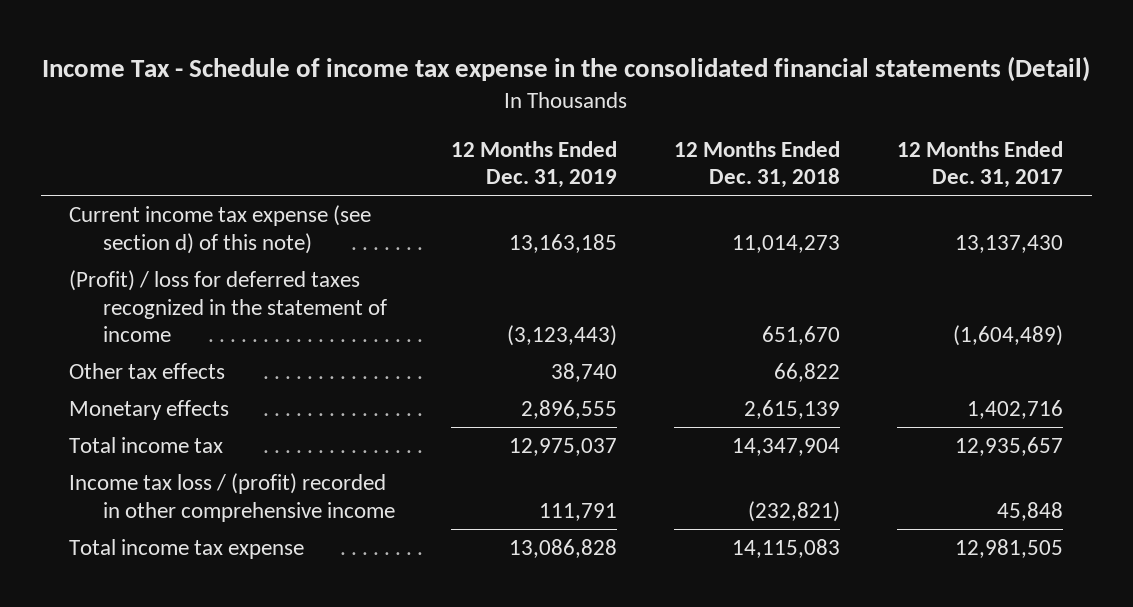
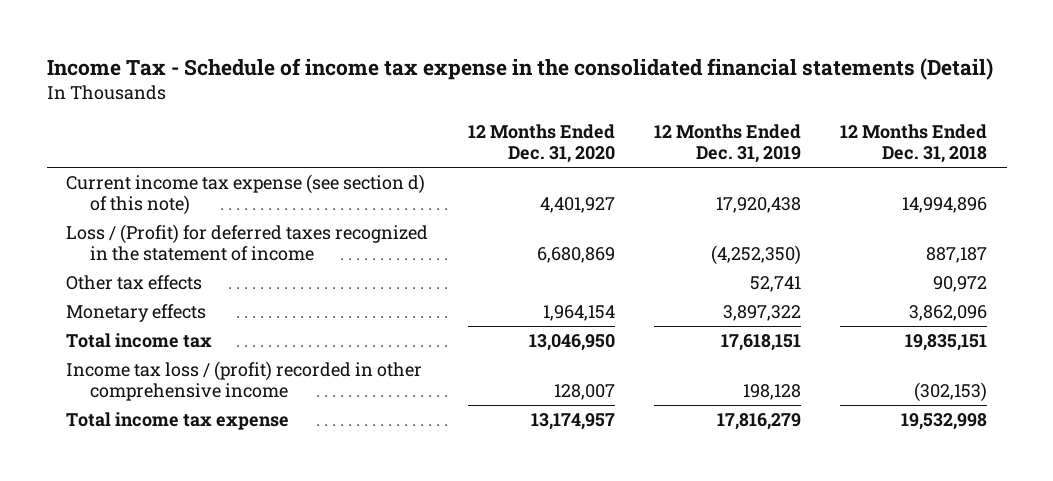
- | 12 Months Ended Dec. 31, 2019 | 12 Months Ended Dec. 31, 2018 | 12 Months Ended Dec. 31, 2017
+ | 12 Months Ended Dec. 31, 2020 | 12 Months Ended Dec. 31, 2019 | 12 Months Ended Dec. 31, 2018
- Current income tax expense (see section d) of this note) | 13,163,185 | 11,014,273 | 13,137,430
- (Profit) / loss for deferred taxes recognized in the statement of income | (3,123,443) | 651,670 | (1,604,489)
- Other tax effects | 38,740 | 66,822 |
- Monetary effects | 2,896,555 | 2,615,139 | 1,402,716
- Total income tax | 12,975,037 | 14,347,904 | 12,935,657
- Income tax loss / (profit) recorded in other comprehensive income | 111,791 | (232,821) | 45,848
- Total income tax expense | 13,086,828 | 14,115,083 | 12,981,505
+ Current income tax expense (see section d) of this note) | 4,401,927 | 17,920,438 | 14,994,896
+ Loss / (Profit) for deferred taxes recognized in the statement of income | 6,680,869 | (4,252,350) | 887,187
+ Other tax effects | | 52,741 | 90,972
+ Monetary effects | 1,964,154 | 3,897,322 | 3,862,096
+ Total income tax | 13,046,950 | 17,618,151 | 19,835,151
+ Income tax loss / (profit) recorded in other comprehensive income | 128,007 | 198,128 | (302,153)
+ Total income tax expense | 13,174,957 | 17,816,279 | 19,532,998

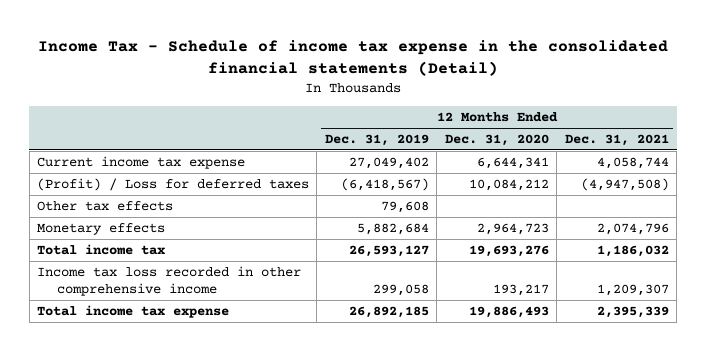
- | 12 Months Ended Dec. 31, 2020 | 12 Months Ended Dec. 31, 2019 | 12 Months Ended Dec. 31, 2018
+ | 12 Months Ended Dec. 31, 2019 | 12 Months Ended Dec. 31, 2020 | 12 Months Ended Dec. 31, 2021
- Current income tax expense (see section d) of this note) | 4,401,927 | 17,920,438 | 14,994,896
- Loss / (Profit) for deferred taxes recognized in the statement of income | 6,680,869 | (4,252,350) | 887,187
- Other tax effects | | 52,741 | 90,972
- Monetary effects | 1,964,154 | 3,897,322 | 3,862,096
- Total income tax | 13,046,950 | 17,618,151 | 19,835,151
- Income tax loss / (profit) recorded in other comprehensive income | 128,007 | 198,128 | (302,153)
- Total income tax expense | 13,174,957 | 17,816,279 | 19,532,998
+ Current income tax expense | 27,049,402 | 6,644,341 | 4,058,744
+ (Profit) / Loss for deferred taxes | (6,418,567) | 10,084,212 | (4,947,508)
+ Other tax effects | 79,608 | |
+ Monetary effects | 5,882,684 | 2,964,723 | 2,074,796
+ Total income tax | 26,593,127 | 19,693,276 | 1,186,032
+ Income tax loss recorded in other comprehensive income | 299,058 | 193,217 | 1,209,307
+ Total income tax expense | 26,892,185 | 19,886,493 | 2,395,339

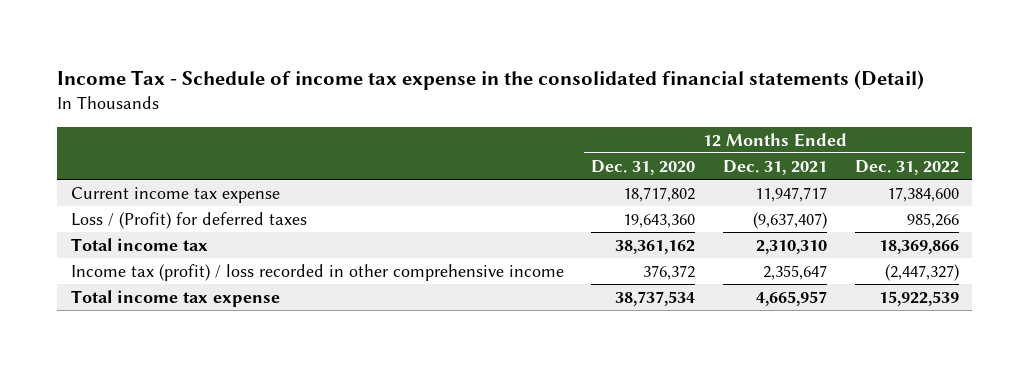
- | 12 Months Ended Dec. 31, 2019 | 12 Months Ended Dec. 31, 2020 | 12 Months Ended Dec. 31, 2021
+ | 12 Months Ended Dec. 31, 2020 | 12 Months Ended Dec. 31, 2021 | 12 Months Ended Dec. 31, 2022
- Current income tax expense | 27,049,402 | 6,644,341 | 4,058,744
- (Profit) / Loss for deferred taxes | (6,418,567) | 10,084,212 | (4,947,508)
- Other tax effects | 79,608 | |
- Monetary effects | 5,882,684 | 2,964,723 | 2,074,796
- Total income tax | 26,593,127 | 19,693,276 | 1,186,032
- Income tax loss recorded in other comprehensive income | 299,058 | 193,217 | 1,209,307
- Total income tax expense | 26,892,185 | 19,886,493 | 2,395,339
+ Current income tax expense | 18,717,802 | 11,947,717 | 17,384,600
+ Loss / (Profit) for deferred taxes | 19,643,360 | (9,637,407) | 985,266
+ Total income tax | 38,361,162 | 2,310,310 | 18,369,866
+ Income tax (profit) / loss recorded in other comprehensive income | 376,372 | 2,355,647 | (2,447,327)
+ Total income tax expense | 38,737,534 | 4,665,957 | 15,922,539

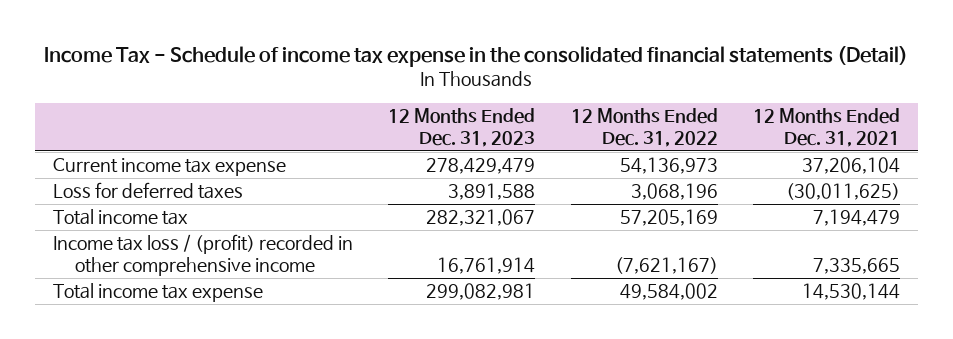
- | 12 Months Ended Dec. 31, 2020 | 12 Months Ended Dec. 31, 2021 | 12 Months Ended Dec. 31, 2022
+ | 12 Months Ended Dec. 31, 2023 | 12 Months Ended Dec. 31, 2022 | 12 Months Ended Dec. 31, 2021
- Current income tax expense | 18,717,802 | 11,947,717 | 17,384,600
- Loss / (Profit) for deferred taxes | 19,643,360 | (9,637,407) | 985,266
- Total income tax | 38,361,162 | 2,310,310 | 18,369,866
- Income tax (profit) / loss recorded in other comprehensive income | 376,372 | 2,355,647 | (2,447,327)
- Total income tax expense | 38,737,534 | 4,665,957 | 15,922,539
+ Current income tax expense | 278,429,479 | 54,136,973 | 37,206,104
+ Loss for deferred taxes | 3,891,588 | 3,068,196 | (30,011,625)
+ Total income tax | 282,321,067 | 57,205,169 | 7,194,479
+ Income tax loss / (profit) recorded in other comprehensive income | 16,761,914 | (7,621,167) | 7,335,665
+ Total income tax expense | 299,082,981 | 49,584,002 | 14,530,144

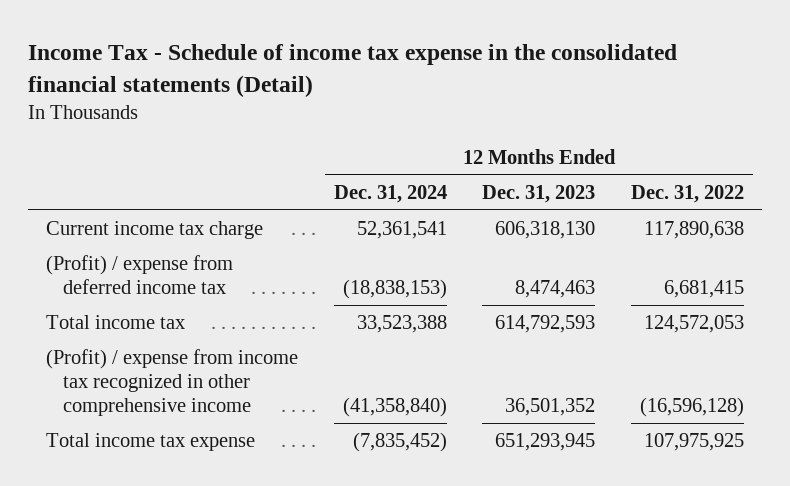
- | 12 Months Ended Dec. 31, 2023 | 12 Months Ended Dec. 31, 2022 | 12 Months Ended Dec. 31, 2021
+ | 12 Months Ended Dec. 31, 2024 | 12 Months Ended Dec. 31, 2023 | 12 Months Ended Dec. 31, 2022
- Current income tax expense | 278,429,479 | 54,136,973 | 37,206,104
- Loss for deferred taxes | 3,891,588 | 3,068,196 | (30,011,625)
- Total income tax | 282,321,067 | 57,205,169 | 7,194,479
- Income tax loss / (profit) recorded in other comprehensive income | 16,761,914 | (7,621,167) | 7,335,665
- Total income tax expense | 299,082,981 | 49,584,002 | 14,530,144
+ Current income tax charge | 52,361,541 | 606,318,130 | 117,890,638
+ (Profit) / expense from deferred income tax | (18,838,153) | 8,474,463 | 6,681,415
+ Total income tax | 33,523,388 | 614,792,593 | 124,572,053
+ (Profit) / expense from income tax recognized in other comprehensive income | (41,358,840) | 36,501,352 | (16,596,128)
+ Total income tax expense | (7,835,452) | 651,293,945 | 107,975,925

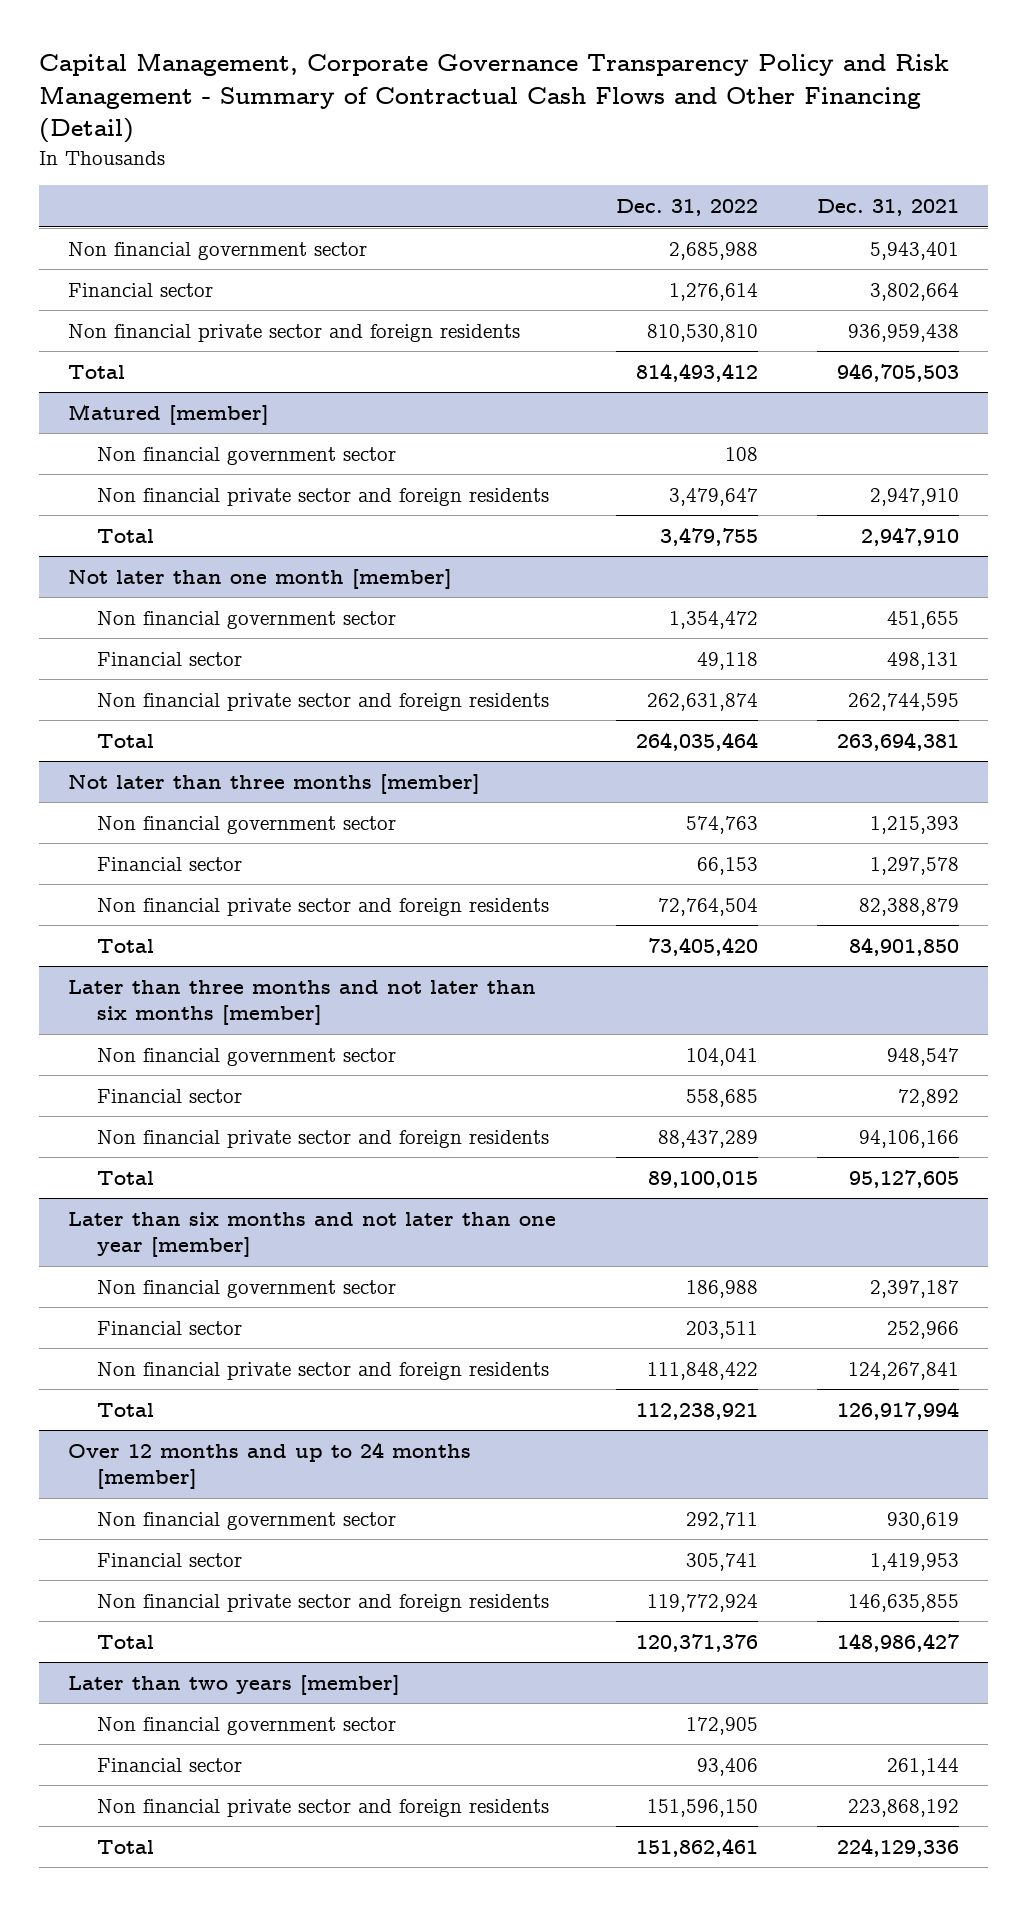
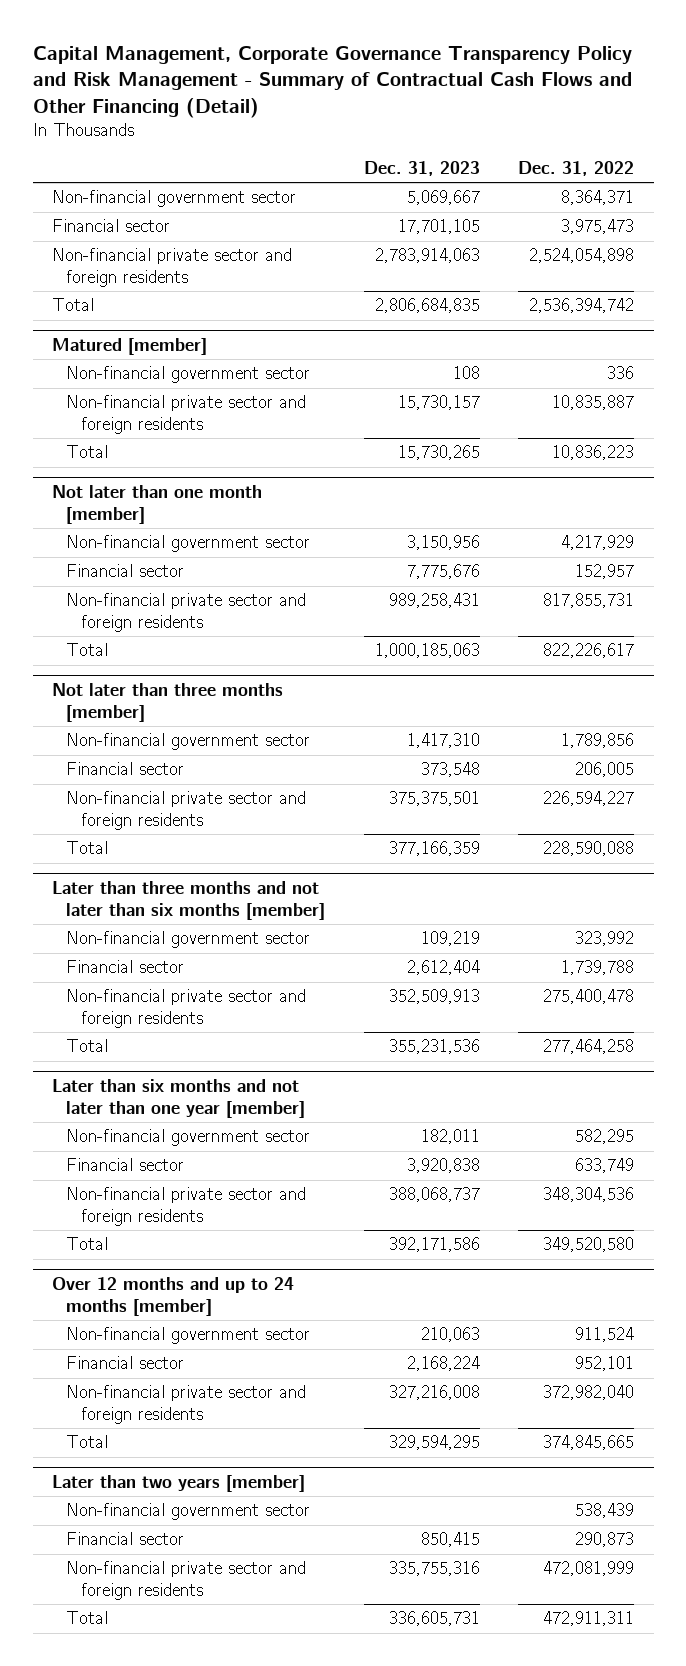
- | Dec. 31, 2022 | Dec. 31, 2021
+ | Dec. 31, 2023 | Dec. 31, 2022
- Non financial government sector | 2,685,988 | 5,943,401
- Financial sector | 1,276,614 | 3,802,664
- Non financial private sector and foreign residents | 810,530,810 | 936,959,438
- Total | 814,493,412 | 946,705,503
+ Non-financial government sector | 5,069,667 | 8,364,371
+ Financial sector | 17,701,105 | 3,975,473
+ Non-financial private sector and foreign residents | 2,783,914,063 | 2,524,054,898
+ Total | 2,806,684,835 | 2,536,394,742
@ Matured [member]
- Non financial government sector | 108 |
- Non financial private sector and foreign residents | 3,479,647 | 2,947,910
- Total | 3,479,755 | 2,947,910
+ Non-financial government sector | 108 | 336
+ Non-financial private sector and foreign residents | 15,730,157 | 10,835,887
+ Total | 15,730,265 | 10,836,223
@ Not later than one month [member]
- Non financial government sector | 1,354,472 | 451,655
- Financial sector | 49,118 | 498,131
- Non financial private sector and foreign residents | 262,631,874 | 262,744,595
- Total | 264,035,464 | 263,694,381
+ Non-financial government sector | 3,150,956 | 4,217,929
+ Financial sector | 7,775,676 | 152,957
+ Non-financial private sector and foreign residents | 989,258,431 | 817,855,731
+ Total | 1,000,185,063 | 822,226,617
@ Not later than three months [member]
- Non financial government sector | 574,763 | 1,215,393
- Financial sector | 66,153 | 1,297,578
- Non financial private sector and foreign residents | 72,764,504 | 82,388,879
- Total | 73,405,420 | 84,901,850
+ Non-financial government sector | 1,417,310 | 1,789,856
+ Financial sector | 373,548 | 206,005
+ Non-financial private sector and foreign residents | 375,375,501 | 226,594,227
+ Total | 377,166,359 | 228,590,088
@ Later than three months and not later than six months [member]
- Non financial government sector | 104,041 | 948,547
- Financial sector | 558,685 | 72,892
- Non financial private sector and foreign residents | 88,437,289 | 94,106,166
- Total | 89,100,015 | 95,127,605
+ Non-financial government sector | 109,219 | 323,992
+ Financial sector | 2,612,404 | 1,739,788
+ Non-financial private sector and foreign residents | 352,509,913 | 275,400,478
+ Total | 355,231,536 | 277,464,258
@ Later than six months and not later than one year [member]
- Non financial government sector | 186,988 | 2,397,187
- Financial sector | 203,511 | 252,966
- Non financial private sector and foreign residents | 111,848,422 | 124,267,841
- Total | 112,238,921 | 126,917,994
+ Non-financial government sector | 182,011 | 582,295
+ Financial sector | 3,920,838 | 633,749
+ Non-financial private sector and foreign residents | 388,068,737 | 348,304,536
+ Total | 392,171,586 | 349,520,580
@ Over 12 months and up to 24 months [member]
- Non financial government sector | 292,711 | 930,619
- Financial sector | 305,741 | 1,419,953
- Non financial private sector and foreign residents | 119,772,924 | 146,635,855
- Total | 120,371,376 | 148,986,427
+ Non-financial government sector | 210,063 | 911,524
+ Financial sector | 2,168,224 | 952,101
+ Non-financial private sector and foreign residents | 327,216,008 | 372,982,040
+ Total | 329,594,295 | 374,845,665
@ Later than two years [member]
- Non financial government sector | 172,905 |
- Financial sector | 93,406 | 261,144
- Non financial private sector and foreign residents | 151,596,150 | 223,868,192
- Total | 151,862,461 | 224,129,336
+ Non-financial government sector | | 538,439
+ Financial sector | 850,415 | 290,873
+ Non-financial private sector and foreign residents | 335,755,316 | 472,081,999
+ Total | 336,605,731 | 472,911,311

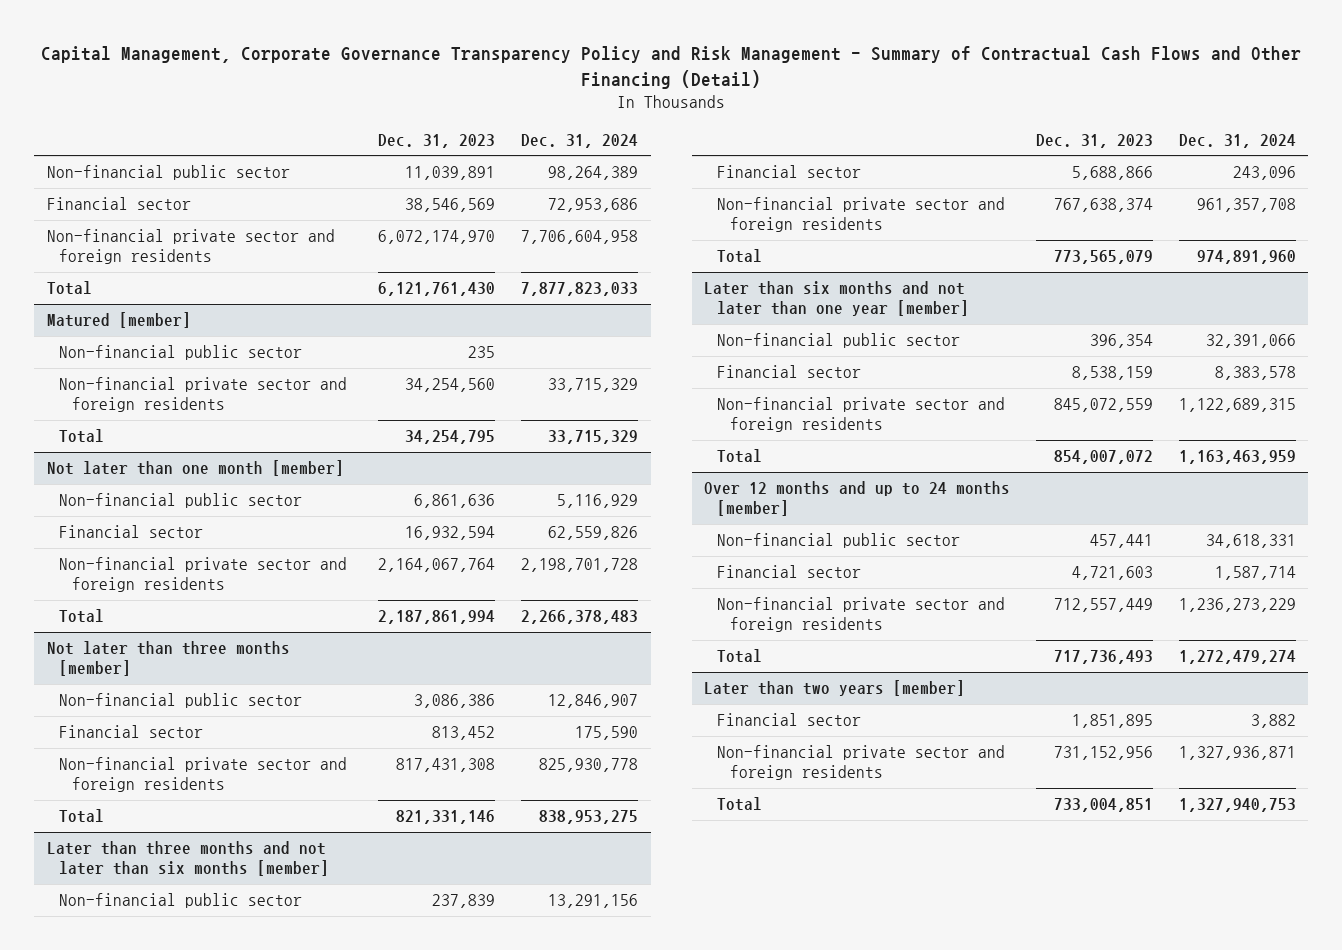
- | Dec. 31, 2023 | Dec. 31, 2022
+ | Dec. 31, 2023 | Dec. 31, 2024
- Non-financial government sector | 5,069,667 | 8,364,371
- Financial sector | 17,701,105 | 3,975,473
- Non-financial private sector and foreign residents | 2,783,914,063 | 2,524,054,898
- Total | 2,806,684,835 | 2,536,394,742
+ Non-financial public sector | 11,039,891 | 98,264,389
+ Financial sector | 38,546,569 | 72,953,686
+ Non-financial private sector and foreign residents | 6,072,174,970 | 7,706,604,958
+ Total | 6,121,761,430 | 7,877,823,033
@ Matured [member]
- Non-financial government sector | 108 | 336
- Non-financial private sector and foreign residents | 15,730,157 | 10,835,887
- Total | 15,730,265 | 10,836,223
+ Non-financial public sector | 235 |
+ Non-financial private sector and foreign residents | 34,254,560 | 33,715,329
+ Total | 34,254,795 | 33,715,329
@ Not later than one month [member]
- Non-financial government sector | 3,150,956 | 4,217,929
- Financial sector | 7,775,676 | 152,957
- Non-financial private sector and foreign residents | 989,258,431 | 817,855,731
- Total | 1,000,185,063 | 822,226,617
+ Non-financial public sector | 6,861,636 | 5,116,929
+ Financial sector | 16,932,594 | 62,559,826
+ Non-financial private sector and foreign residents | 2,164,067,764 | 2,198,701,728
+ Total | 2,187,861,994 | 2,266,378,483
@ Not later than three months [member]
- Non-financial government sector | 1,417,310 | 1,789,856
- Financial sector | 373,548 | 206,005
- Non-financial private sector and foreign residents | 375,375,501 | 226,594,227
- Total | 377,166,359 | 228,590,088
+ Non-financial public sector | 3,086,386 | 12,846,907
+ Financial sector | 813,452 | 175,590
+ Non-financial private sector and foreign residents | 817,431,308 | 825,930,778
+ Total | 821,331,146 | 838,953,275
@ Later than three months and not later than six months [member]
- Non-financial government sector | 109,219 | 323,992
- Financial sector | 2,612,404 | 1,739,788
- Non-financial private sector and foreign residents | 352,509,913 | 275,400,478
- Total | 355,231,536 | 277,464,258
+ Non-financial public sector | 237,839 | 13,291,156
+ Financial sector | 5,688,866 | 243,096
+ Non-financial private sector and foreign residents | 767,638,374 | 961,357,708
+ Total | 773,565,079 | 974,891,960
@ Later than six months and not later than one year [member]
- Non-financial government sector | 182,011 | 582,295
- Financial sector | 3,920,838 | 633,749
- Non-financial private sector and foreign residents | 388,068,737 | 348,304,536
- Total | 392,171,586 | 349,520,580
+ Non-financial public sector | 396,354 | 32,391,066
+ Financial sector | 8,538,159 | 8,383,578
+ Non-financial private sector and foreign residents | 845,072,559 | 1,122,689,315
+ Total | 854,007,072 | 1,163,463,959
@ Over 12 months and up to 24 months [member]
- Non-financial government sector | 210,063 | 911,524
- Financial sector | 2,168,224 | 952,101
- Non-financial private sector and foreign residents | 327,216,008 | 372,982,040
- Total | 329,594,295 | 374,845,665
+ Non-financial public sector | 457,441 | 34,618,331
+ Financial sector | 4,721,603 | 1,587,714
+ Non-financial private sector and foreign residents | 712,557,449 | 1,236,273,229
+ Total | 717,736,493 | 1,272,479,274
@ Later than two years [member]
- Non-financial government sector | | 538,439
- Financial sector | 850,415 | 290,873
- Non-financial private sector and foreign residents | 335,755,316 | 472,081,999
- Total | 336,605,731 | 472,911,311
+ Financial sector | 1,851,895 | 3,882
+ Non-financial private sector and foreign residents | 731,152,956 | 1,327,936,871
+ Total | 733,004,851 | 1,327,940,753

